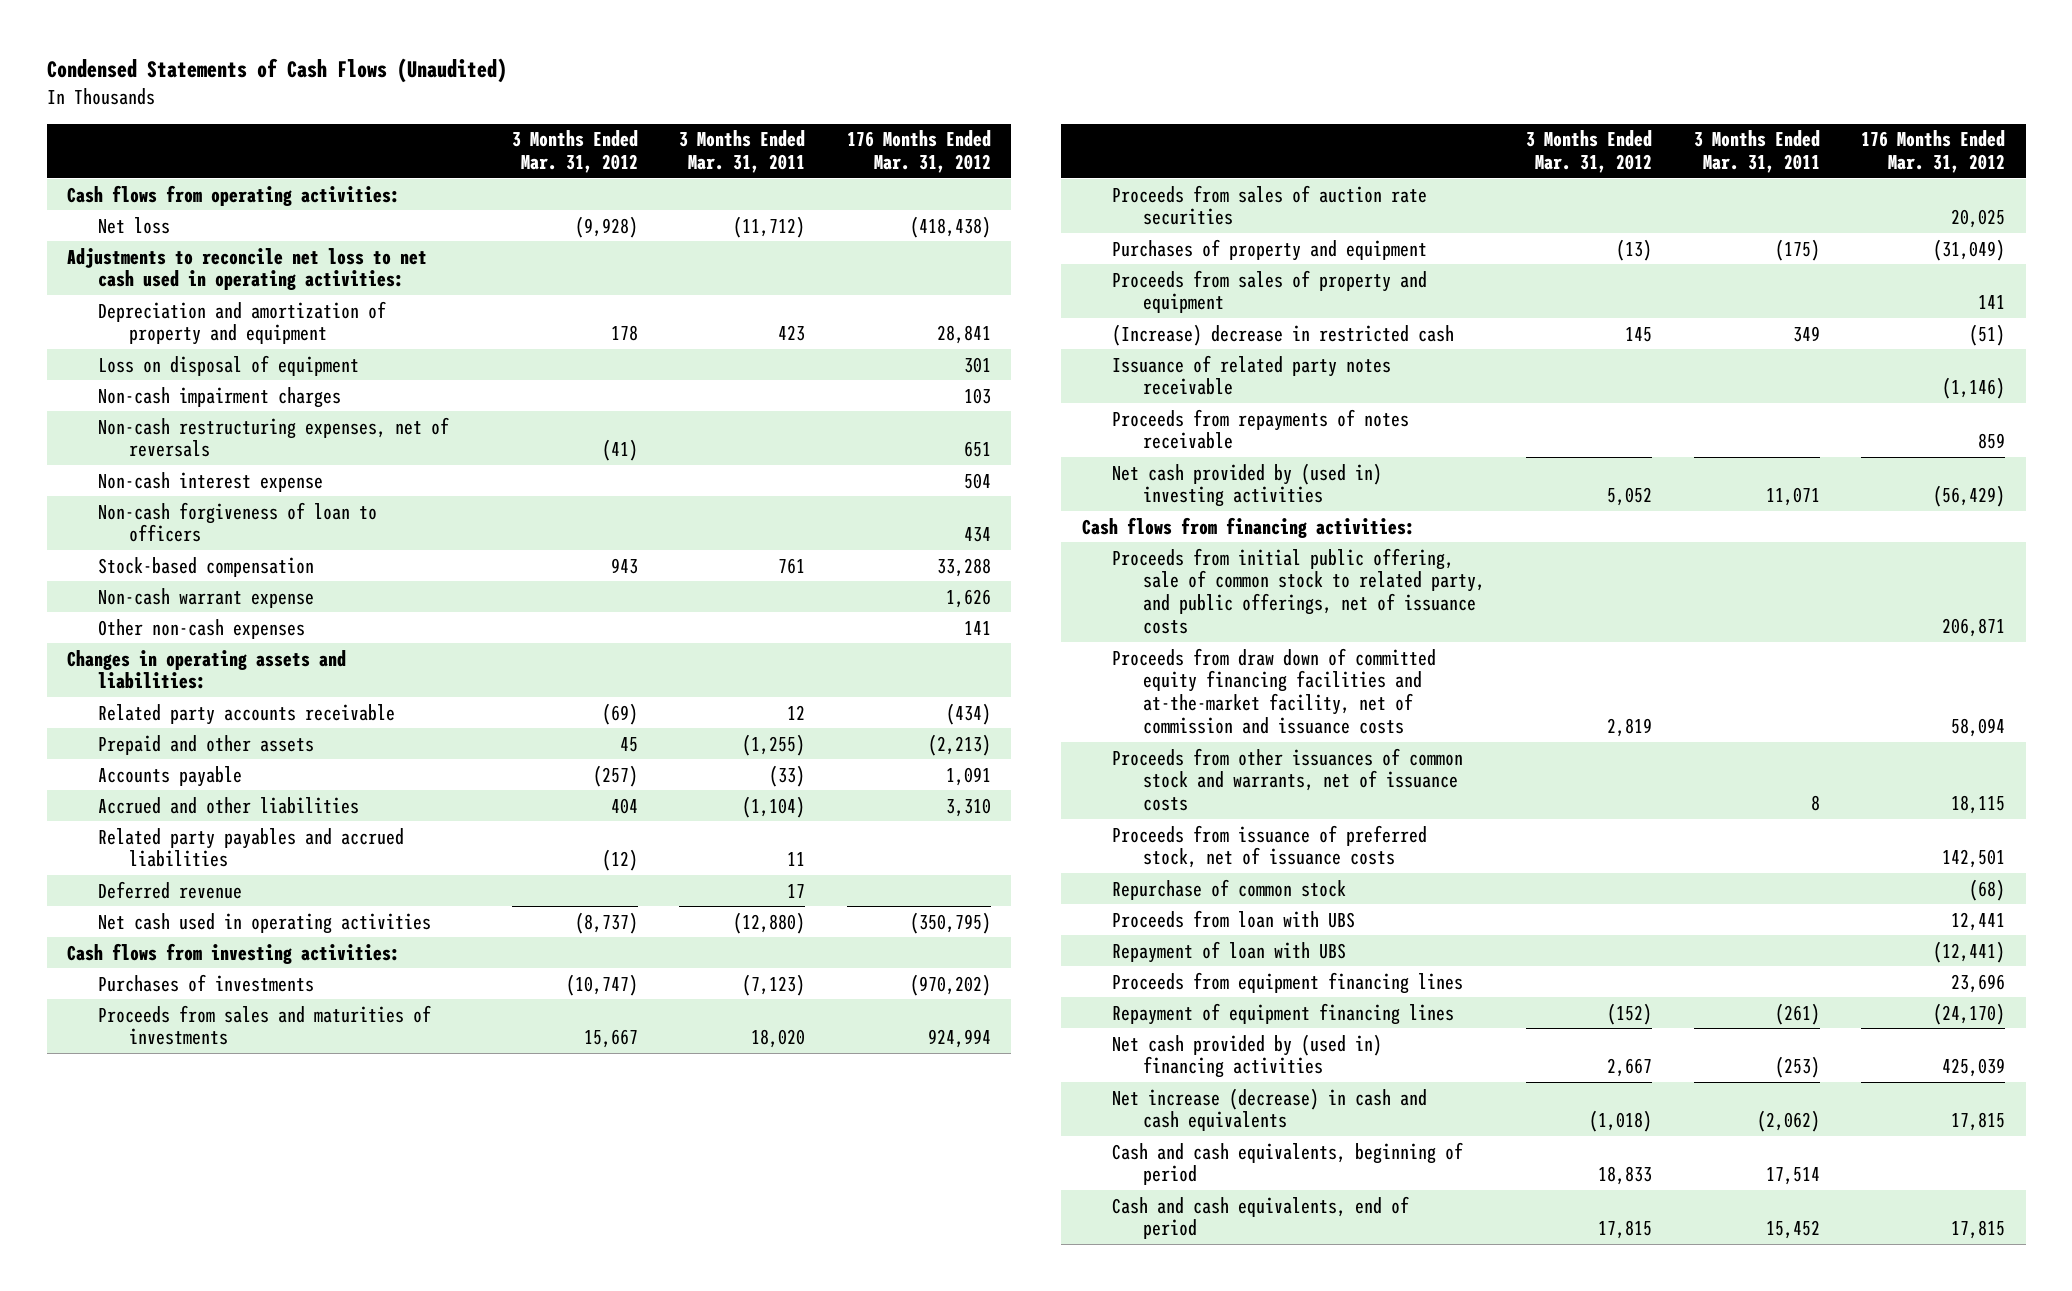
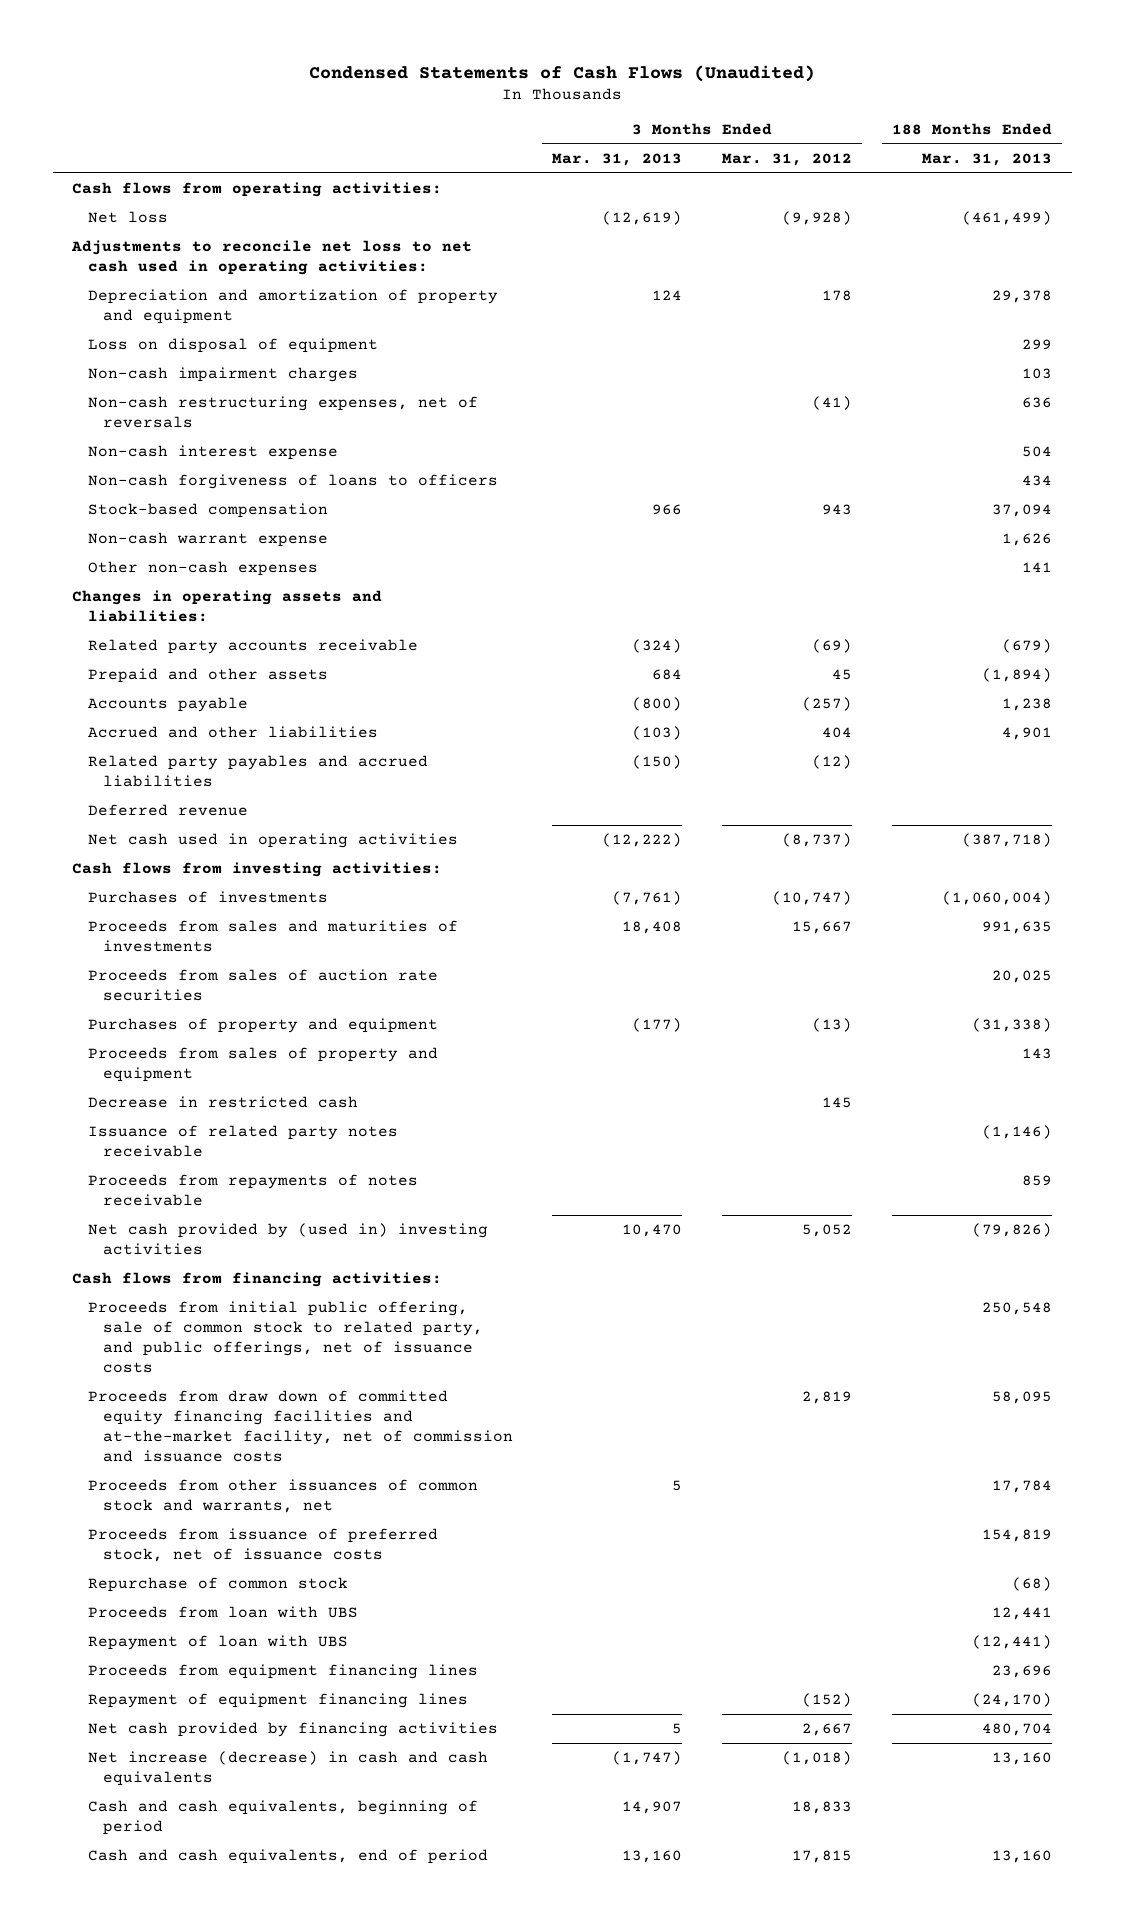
- | 3 Months Ended Mar. 31, 2012 | 3 Months Ended Mar. 31, 2011 | 176 Months Ended Mar. 31, 2012
+ | 3 Months Ended Mar. 31, 2013 | 3 Months Ended Mar. 31, 2012 | 188 Months Ended Mar. 31, 2013
- Non-cash forgiveness of loan to officers | | | 434
+ Non-cash forgiveness of loans to officers | | | 434
- (Increase) decrease in restricted cash | 145 | 349 | (51)
+ Decrease in restricted cash | | 145 |
- Proceeds from other issuances of common stock and warrants, net of issuance costs | | 8 | 18,115
+ Proceeds from other issuances of common stock and warrants, net | 5 | | 17,784
- Net cash provided by (used in) financing activities | 2,667 | (253) | 425,039
+ Net cash provided by financing activities | 5 | 2,667 | 480,704

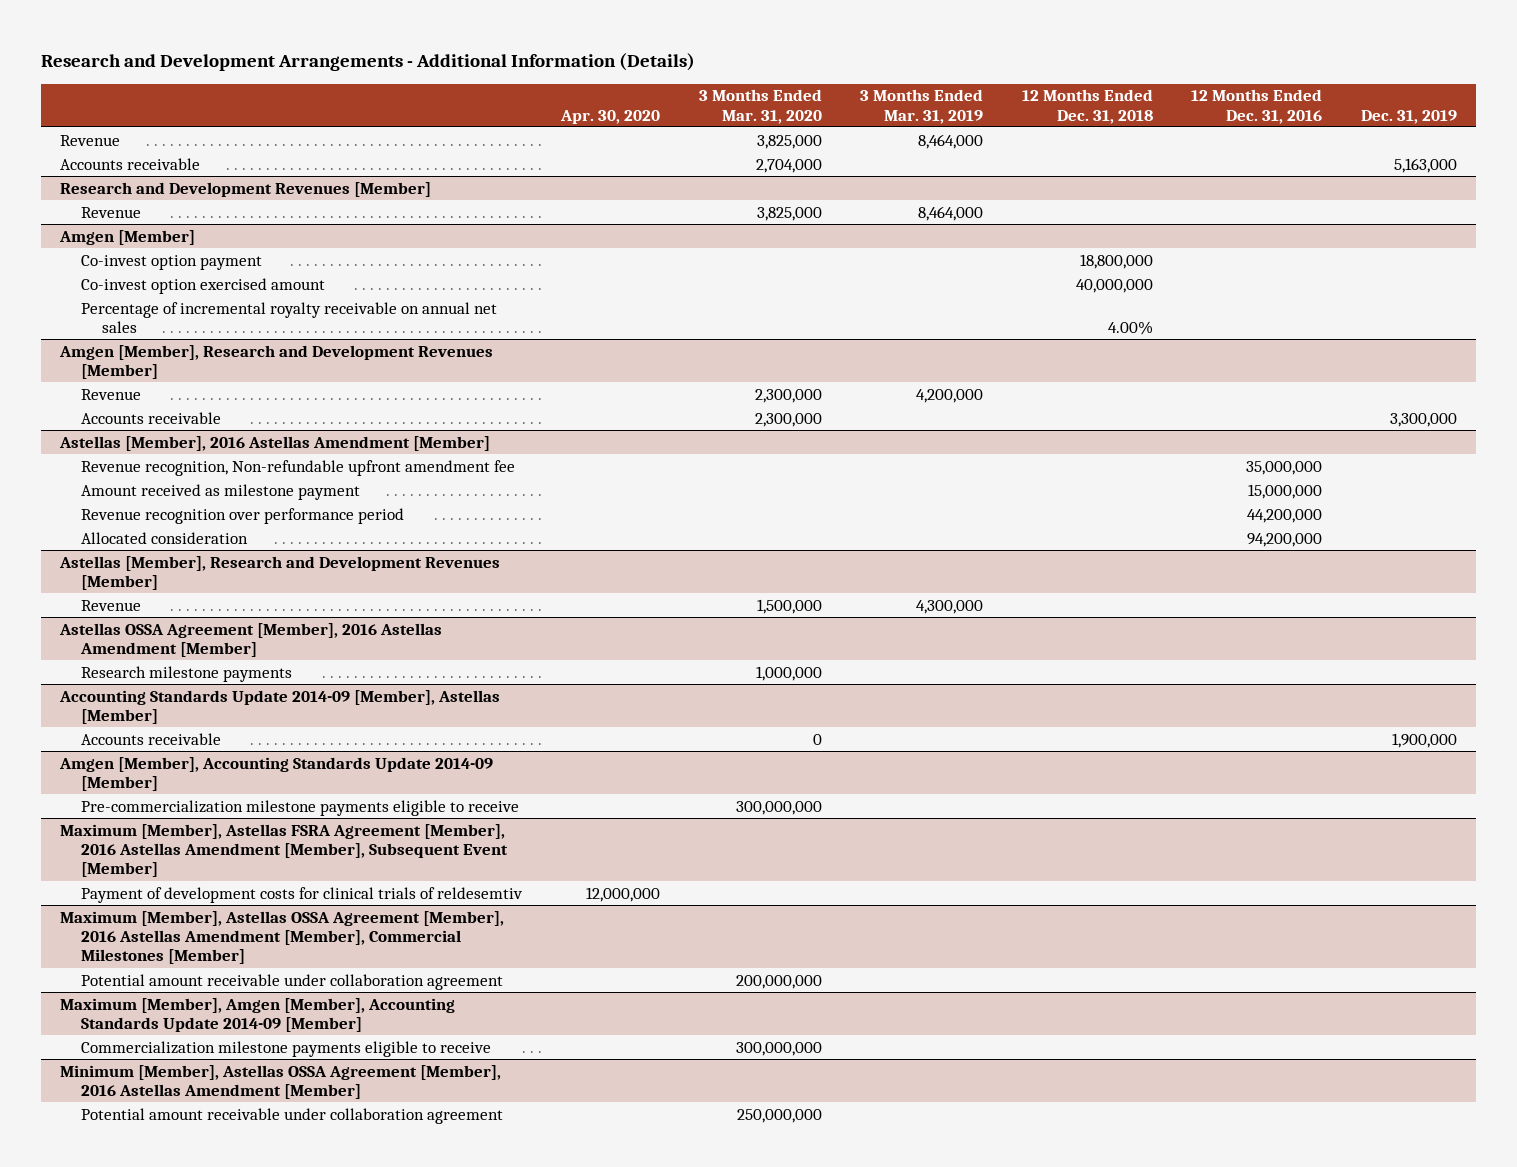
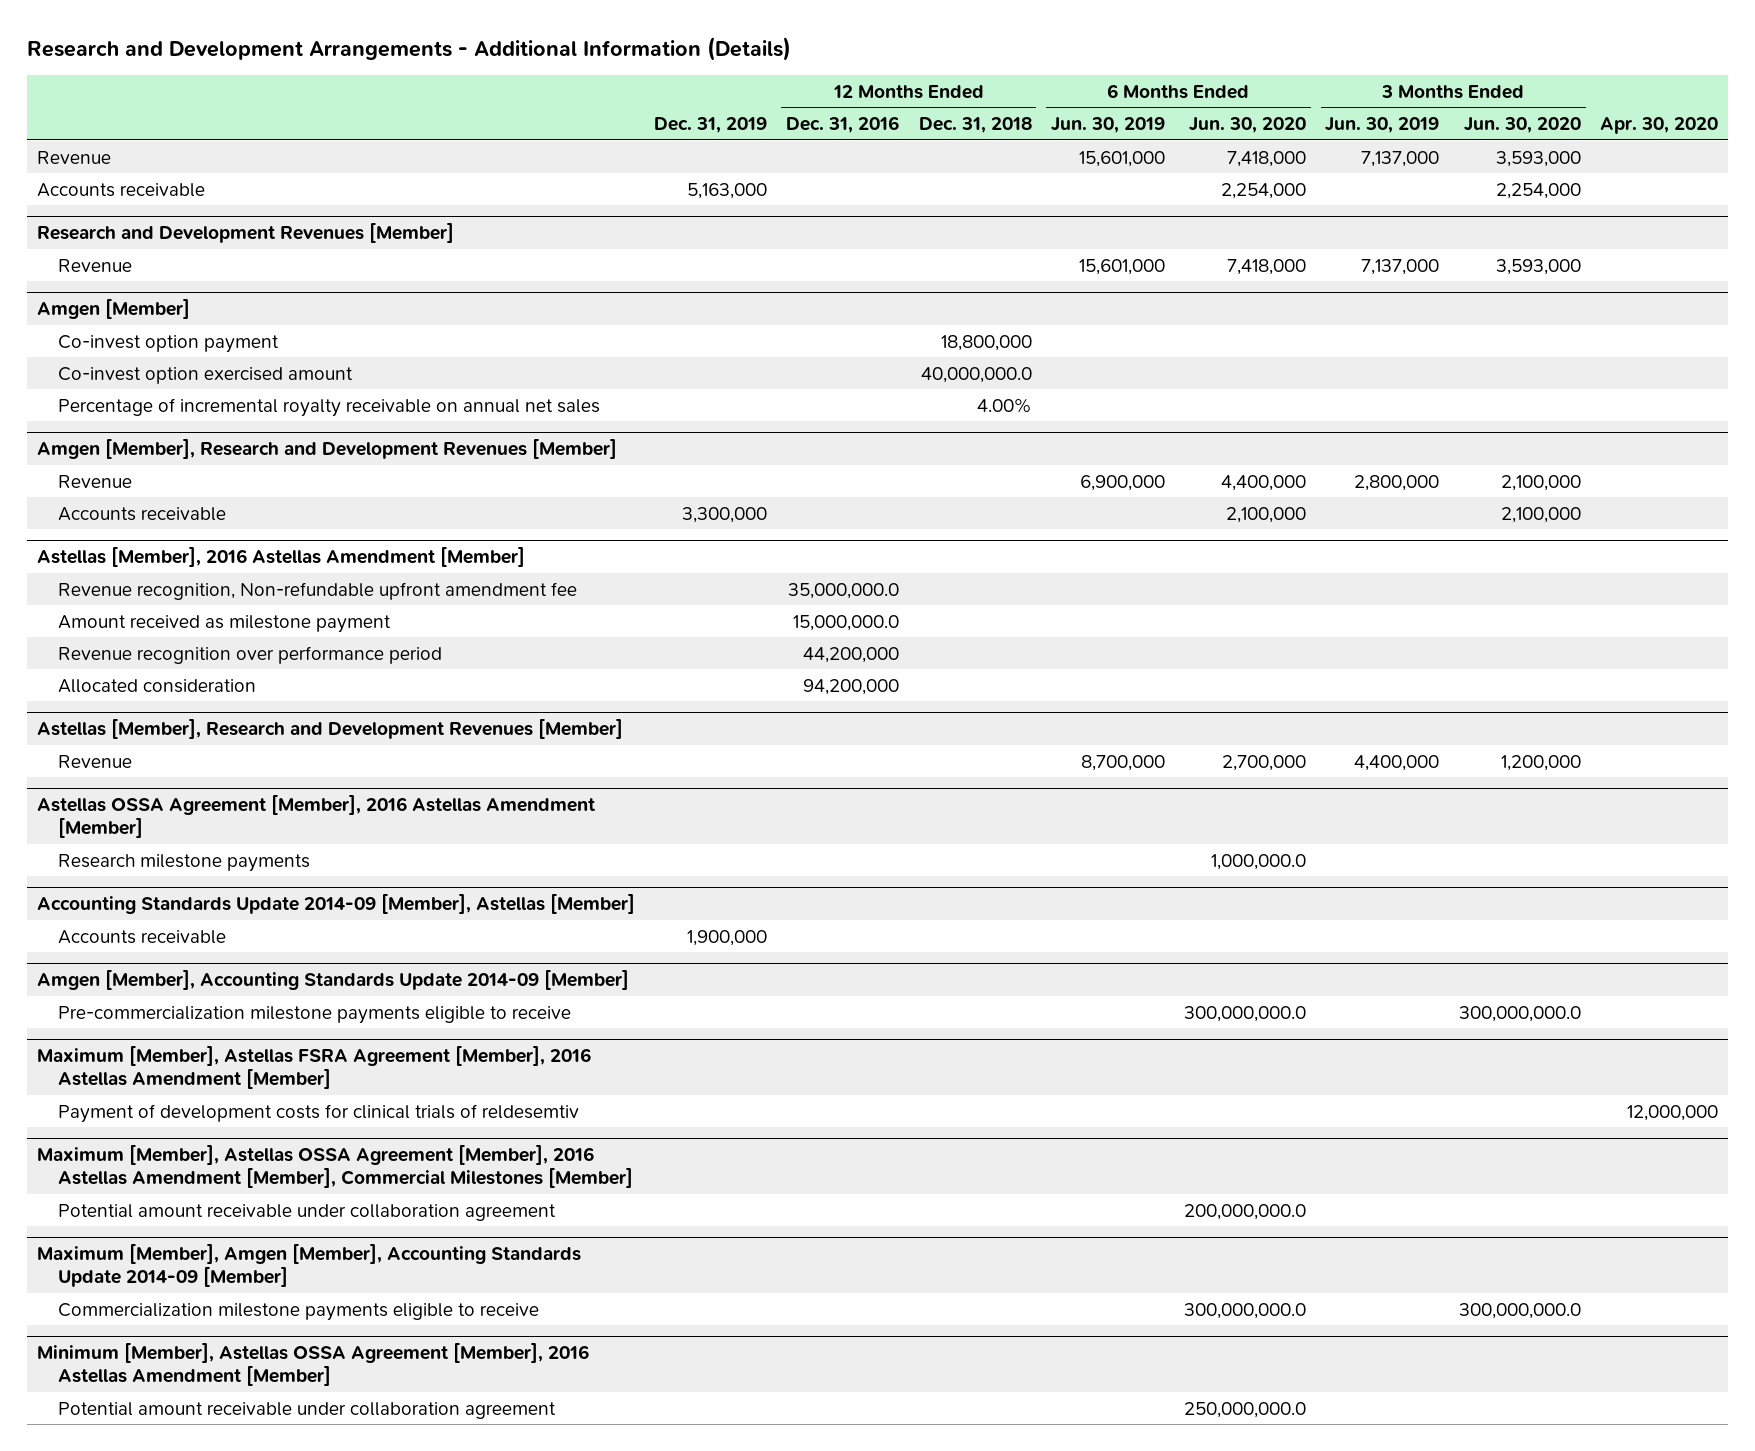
- | Apr. 30, 2020 | 3 Months Ended Mar. 31, 2020 | 3 Months Ended Mar. 31, 2019 | 12 Months Ended Dec. 31, 2018 | 12 Months Ended Dec. 31, 2016 | Dec. 31, 2019
+ | Dec. 31, 2019 | 12 Months Ended Dec. 31, 2016 | 12 Months Ended Dec. 31, 2018 | 6 Months Ended Jun. 30, 2019 | 6 Months Ended Jun. 30, 2020 | 3 Months Ended Jun. 30, 2019 | 3 Months Ended Jun. 30, 2020 | Apr. 30, 2020
@ Amgen [Member]
- Co-invest option exercised amount | | | | 40,000,000 | |
+ Co-invest option exercised amount | | | 40,000,000.0 | | | | |
@ Astellas [Member], 2016 Astellas Amendment [Member]
- Revenue recognition, Non-refundable upfront amendment fee | | | | | 35,000,000 |
- Amount received as milestone payment | | | | | 15,000,000 |
+ Revenue recognition, Non-refundable upfront amendment fee | | 35,000,000.0 | | | | | |
+ Amount received as milestone payment | | 15,000,000.0 | | | | | |
- Maximum [Member], Astellas FSRA Agreement [Member], 2016 Astellas Amendment [Member], Subsequent Event [Member]
+ Maximum [Member], Astellas FSRA Agreement [Member], 2016 Astellas Amendment [Member]

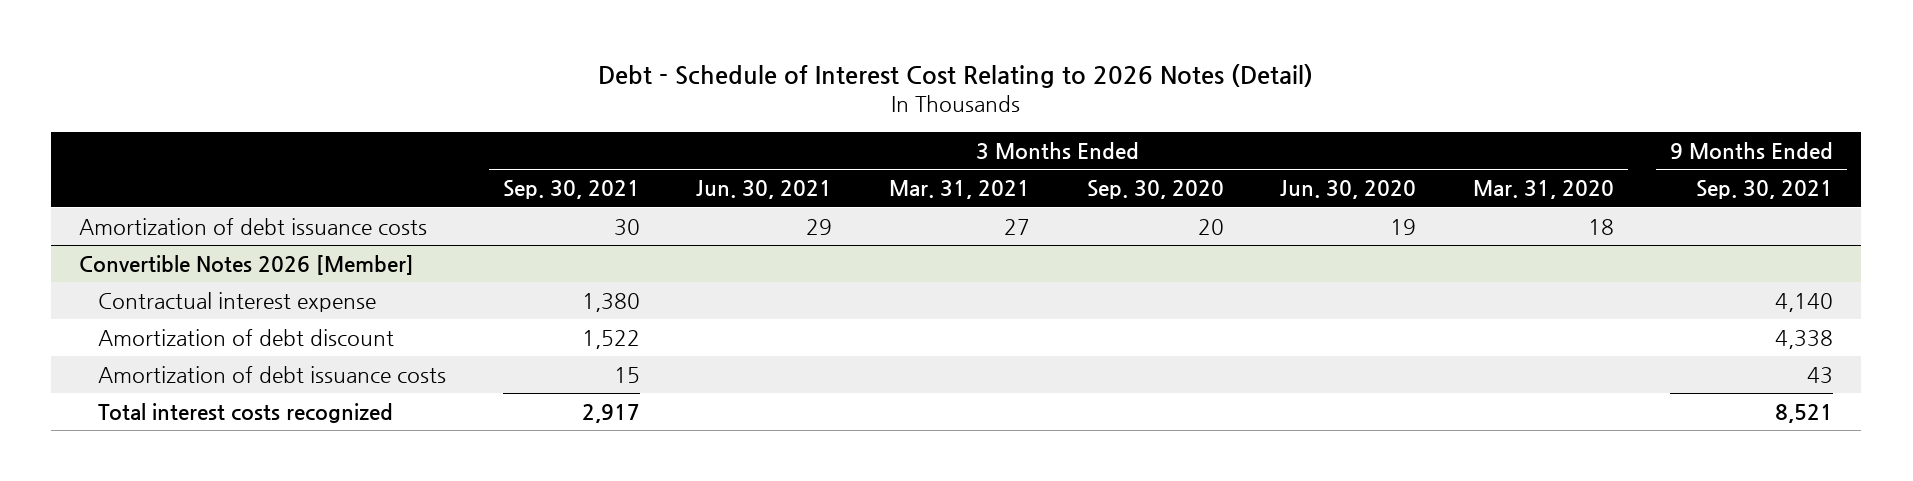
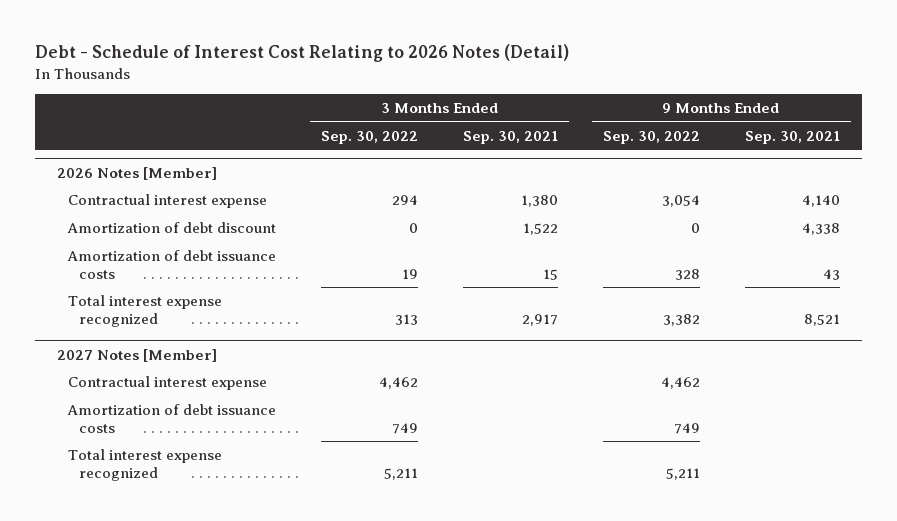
- | 3 Months Ended Sep. 30, 2021 | 3 Months Ended Jun. 30, 2021 | 3 Months Ended Mar. 31, 2021 | 3 Months Ended Sep. 30, 2020 | 3 Months Ended Jun. 30, 2020 | 3 Months Ended Mar. 31, 2020 | 9 Months Ended Sep. 30, 2021
+ | 3 Months Ended Sep. 30, 2022 | 3 Months Ended Sep. 30, 2021 | 9 Months Ended Sep. 30, 2022 | 9 Months Ended Sep. 30, 2021
- Amortization of debt issuance costs | 30 | 29 | 27 | 20 | 19 | 18 |
- Convertible Notes 2026 [Member]
+ 2026 Notes [Member]
- Total interest costs recognized | 2,917 | | | | | | 8,521
+ Total interest expense recognized | 313 | 2,917 | 3,382 | 8,521
+ 2027 Notes [Member]
+ Contractual interest expense | 4,462 | | 4,462 |
+ Amortization of debt issuance costs | 749 | | 749 |
+ Total interest expense recognized | 5,211 | | 5,211 |

